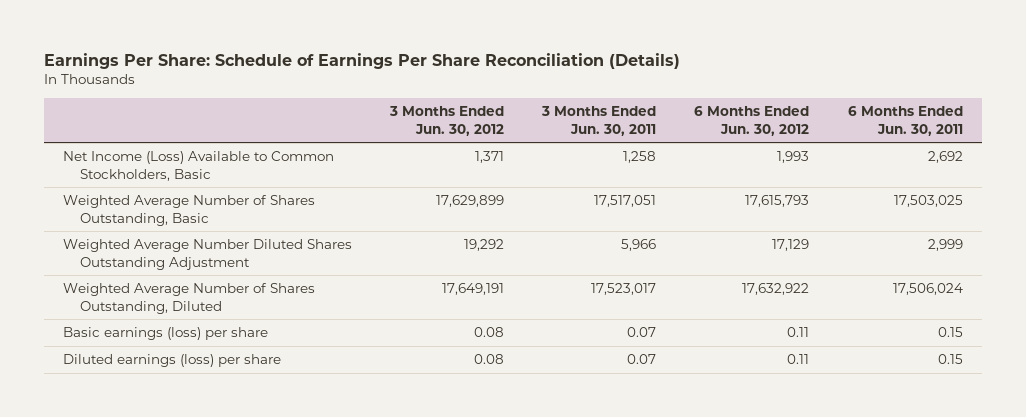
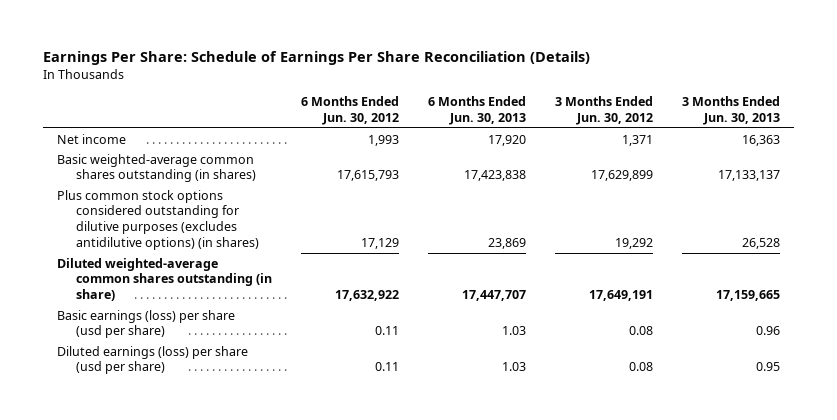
- | 3 Months Ended Jun. 30, 2012 | 3 Months Ended Jun. 30, 2011 | 6 Months Ended Jun. 30, 2012 | 6 Months Ended Jun. 30, 2011
+ | 6 Months Ended Jun. 30, 2012 | 6 Months Ended Jun. 30, 2013 | 3 Months Ended Jun. 30, 2012 | 3 Months Ended Jun. 30, 2013
- Net Income (Loss) Available to Common Stockholders, Basic | 1,371 | 1,258 | 1,993 | 2,692
- Weighted Average Number of Shares Outstanding, Basic | 17,629,899 | 17,517,051 | 17,615,793 | 17,503,025
- Weighted Average Number Diluted Shares Outstanding Adjustment | 19,292 | 5,966 | 17,129 | 2,999
- Weighted Average Number of Shares Outstanding, Diluted | 17,649,191 | 17,523,017 | 17,632,922 | 17,506,024
- Basic earnings (loss) per share | 0.08 | 0.07 | 0.11 | 0.15
- Diluted earnings (loss) per share | 0.08 | 0.07 | 0.11 | 0.15
+ Net income | 1,993 | 17,920 | 1,371 | 16,363
+ Basic weighted-average common shares outstanding (in shares) | 17,615,793 | 17,423,838 | 17,629,899 | 17,133,137
+ Plus common stock options considered outstanding for dilutive purposes (excludes antidilutive options) (in shares) | 17,129 | 23,869 | 19,292 | 26,528
+ Diluted weighted-average common shares outstanding (in share) | 17,632,922 | 17,447,707 | 17,649,191 | 17,159,665
+ Basic earnings (loss) per share (usd per share) | 0.11 | 1.03 | 0.08 | 0.96
+ Diluted earnings (loss) per share (usd per share) | 0.11 | 1.03 | 0.08 | 0.95

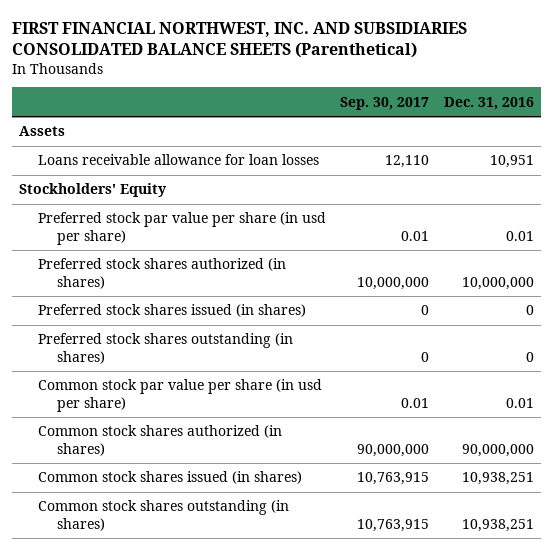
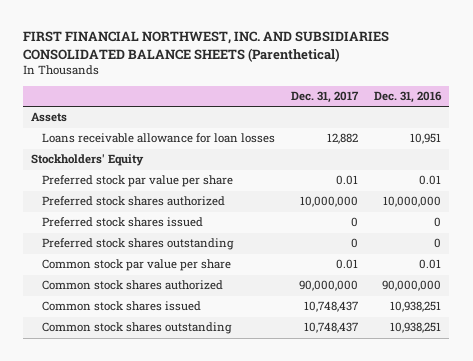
- | Sep. 30, 2017 | Dec. 31, 2016
+ | Dec. 31, 2017 | Dec. 31, 2016
- Preferred stock par value per share (in usd per share) | 0.01 | 0.01
- Preferred stock shares authorized (in shares) | 10,000,000 | 10,000,000
- Preferred stock shares issued (in shares) | 0 | 0
- Preferred stock shares outstanding (in shares) | 0 | 0
- Common stock par value per share (in usd per share) | 0.01 | 0.01
- Common stock shares authorized (in shares) | 90,000,000 | 90,000,000
- Common stock shares issued (in shares) | 10,763,915 | 10,938,251
- Common stock shares outstanding (in shares) | 10,763,915 | 10,938,251
+ Preferred stock par value per share | 0.01 | 0.01
+ Preferred stock shares authorized | 10,000,000 | 10,000,000
+ Preferred stock shares issued | 0 | 0
+ Preferred stock shares outstanding | 0 | 0
+ Common stock par value per share | 0.01 | 0.01
+ Common stock shares authorized | 90,000,000 | 90,000,000
+ Common stock shares issued | 10,748,437 | 10,938,251
+ Common stock shares outstanding | 10,748,437 | 10,938,251

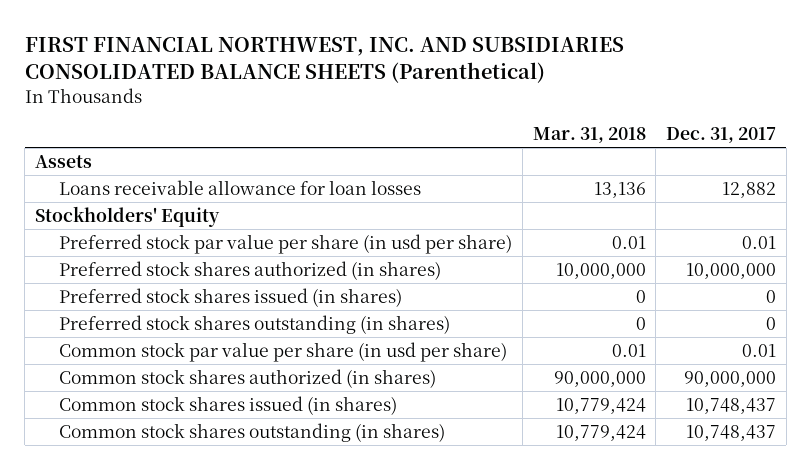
- | Dec. 31, 2017 | Dec. 31, 2016
+ | Mar. 31, 2018 | Dec. 31, 2017
- Preferred stock par value per share | 0.01 | 0.01
- Preferred stock shares authorized | 10,000,000 | 10,000,000
- Preferred stock shares issued | 0 | 0
- Preferred stock shares outstanding | 0 | 0
- Common stock par value per share | 0.01 | 0.01
- Common stock shares authorized | 90,000,000 | 90,000,000
- Common stock shares issued | 10,748,437 | 10,938,251
- Common stock shares outstanding | 10,748,437 | 10,938,251
+ Preferred stock par value per share (in usd per share) | 0.01 | 0.01
+ Preferred stock shares authorized (in shares) | 10,000,000 | 10,000,000
+ Preferred stock shares issued (in shares) | 0 | 0
+ Preferred stock shares outstanding (in shares) | 0 | 0
+ Common stock par value per share (in usd per share) | 0.01 | 0.01
+ Common stock shares authorized (in shares) | 90,000,000 | 90,000,000
+ Common stock shares issued (in shares) | 10,779,424 | 10,748,437
+ Common stock shares outstanding (in shares) | 10,779,424 | 10,748,437

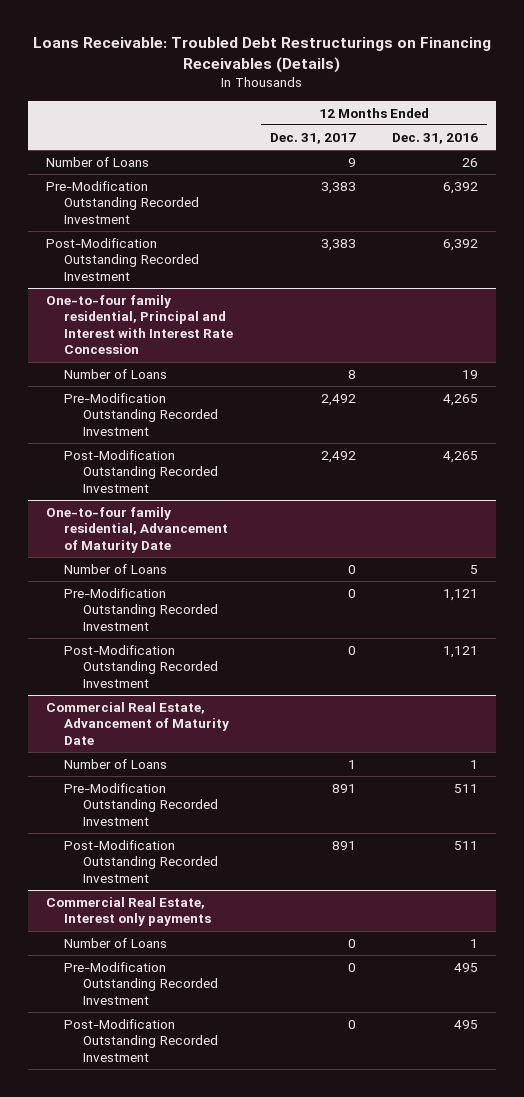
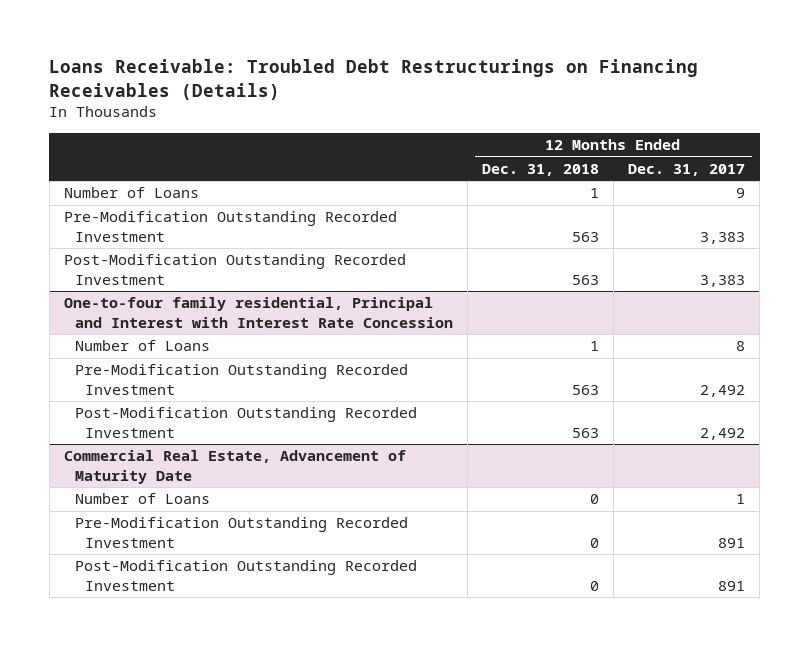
- | 12 Months Ended Dec. 31, 2017 | 12 Months Ended Dec. 31, 2016
+ | 12 Months Ended Dec. 31, 2018 | 12 Months Ended Dec. 31, 2017
- One-to-four family residential, Advancement of Maturity Date
- Number of Loans | 0 | 5
- Pre-Modification Outstanding Recorded Investment | 0 | 1,121
- Post-Modification Outstanding Recorded Investment | 0 | 1,121
- Commercial Real Estate, Interest only payments
- Number of Loans | 0 | 1
- Pre-Modification Outstanding Recorded Investment | 0 | 495
- Post-Modification Outstanding Recorded Investment | 0 | 495

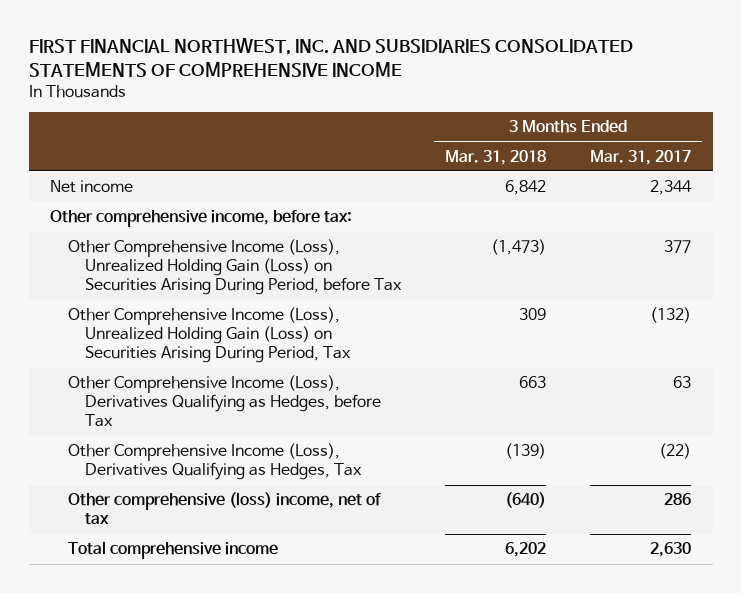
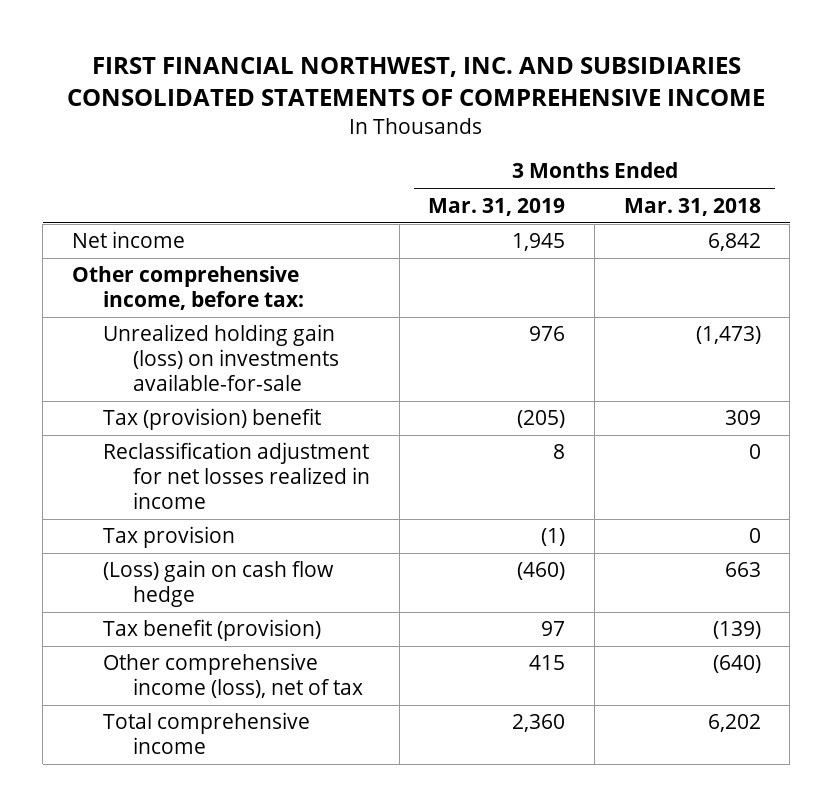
- | 3 Months Ended Mar. 31, 2018 | 3 Months Ended Mar. 31, 2017
+ | 3 Months Ended Mar. 31, 2019 | 3 Months Ended Mar. 31, 2018
- Other Comprehensive Income (Loss), Unrealized Holding Gain (Loss) on Securities Arising During Period, before Tax | (1,473) | 377
- Other Comprehensive Income (Loss), Unrealized Holding Gain (Loss) on Securities Arising During Period, Tax | 309 | (132)
- Other Comprehensive Income (Loss), Derivatives Qualifying as Hedges, before Tax | 663 | 63
- Other Comprehensive Income (Loss), Derivatives Qualifying as Hedges, Tax | (139) | (22)
- Other comprehensive (loss) income, net of tax | (640) | 286
+ Unrealized holding gain (loss) on investments available-for-sale | 976 | (1,473)
+ Tax (provision) benefit | (205) | 309
+ Reclassification adjustment for net losses realized in income | 8 | 0
+ Tax provision | (1) | 0
+ (Loss) gain on cash flow hedge | (460) | 663
+ Tax benefit (provision) | 97 | (139)
+ Other comprehensive income (loss), net of tax | 415 | (640)

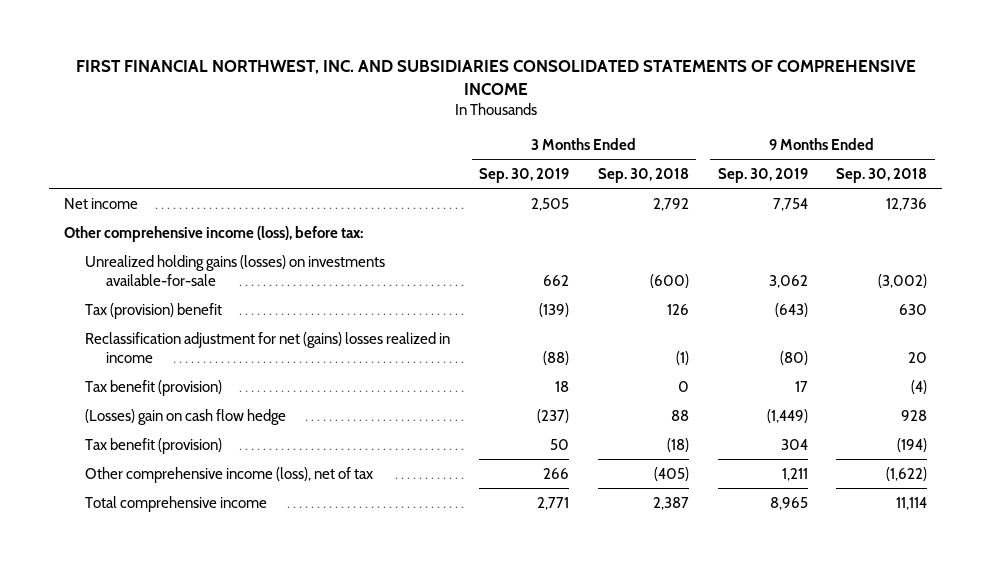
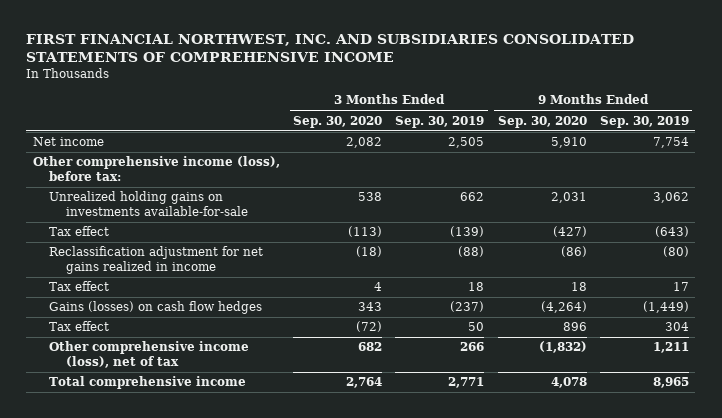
- | 3 Months Ended Sep. 30, 2019 | 3 Months Ended Sep. 30, 2018 | 9 Months Ended Sep. 30, 2019 | 9 Months Ended Sep. 30, 2018
+ | 3 Months Ended Sep. 30, 2020 | 3 Months Ended Sep. 30, 2019 | 9 Months Ended Sep. 30, 2020 | 9 Months Ended Sep. 30, 2019
- Unrealized holding gains (losses) on investments available-for-sale | 662 | (600) | 3,062 | (3,002)
- Tax (provision) benefit | (139) | 126 | (643) | 630
- Reclassification adjustment for net (gains) losses realized in income | (88) | (1) | (80) | 20
- Tax benefit (provision) | 18 | 0 | 17 | (4)
- (Losses) gain on cash flow hedge | (237) | 88 | (1,449) | 928
- Tax benefit (provision) | 50 | (18) | 304 | (194)
+ Unrealized holding gains on investments available-for-sale | 538 | 662 | 2,031 | 3,062
+ Tax effect | (113) | (139) | (427) | (643)
+ Reclassification adjustment for net gains realized in income | (18) | (88) | (86) | (80)
+ Tax effect | 4 | 18 | 18 | 17
+ Gains (losses) on cash flow hedges | 343 | (237) | (4,264) | (1,449)
+ Tax effect | (72) | 50 | 896 | 304

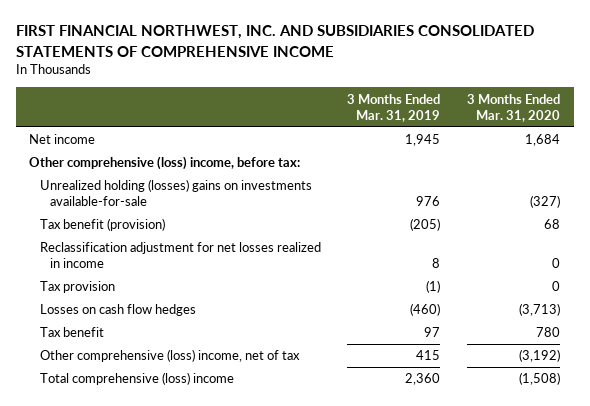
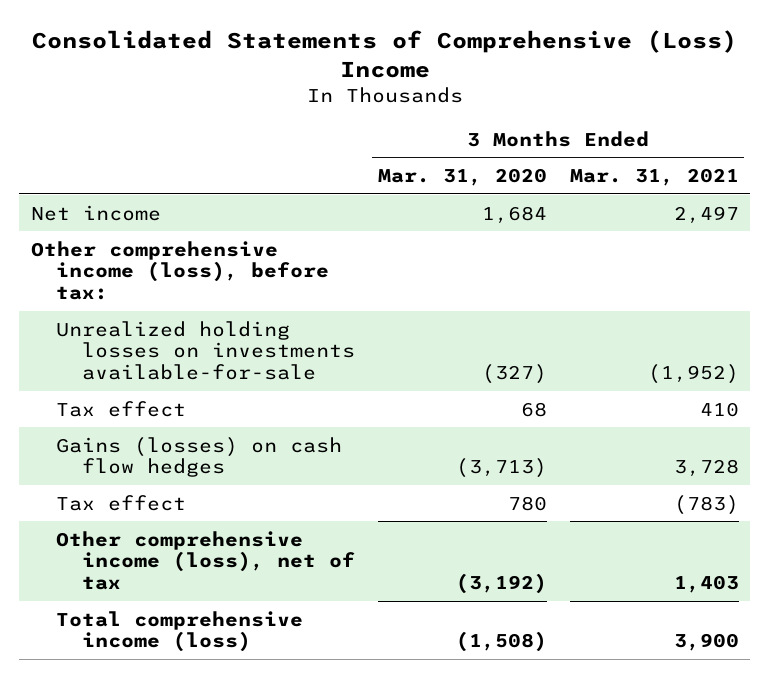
- FIRST FINANCIAL NORTHWEST, INC. AND SUBSIDIARIES CONSOLIDATED STATEMENTS OF COMPREHENSIVE INCOME
+ Consolidated Statements of Comprehensive (Loss) Income
- | 3 Months Ended Mar. 31, 2019 | 3 Months Ended Mar. 31, 2020
+ | 3 Months Ended Mar. 31, 2020 | 3 Months Ended Mar. 31, 2021
- Other comprehensive (loss) income, before tax:
- Unrealized holding (losses) gains on investments available-for-sale | 976 | (327)
- Tax benefit (provision) | (205) | 68
- Reclassification adjustment for net losses realized in income | 8 | 0
- Tax provision | (1) | 0
- Losses on cash flow hedges | (460) | (3,713)
- Tax benefit | 97 | 780
- Other comprehensive (loss) income, net of tax | 415 | (3,192)
- Total comprehensive (loss) income | 2,360 | (1,508)
+ Other comprehensive income (loss), before tax:
+ Unrealized holding losses on investments available-for-sale | (327) | (1,952)
+ Tax effect | 68 | 410
+ Gains (losses) on cash flow hedges | (3,713) | 3,728
+ Tax effect | 780 | (783)
+ Other comprehensive income (loss), net of tax | (3,192) | 1,403
+ Total comprehensive income (loss) | (1,508) | 3,900

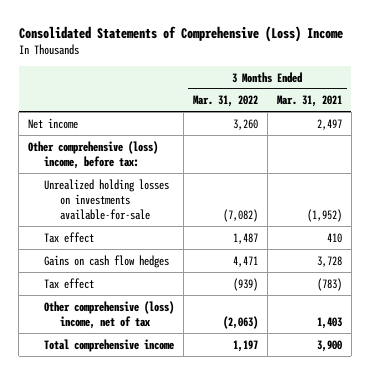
- | 3 Months Ended Mar. 31, 2020 | 3 Months Ended Mar. 31, 2021
+ | 3 Months Ended Mar. 31, 2022 | 3 Months Ended Mar. 31, 2021
- Other comprehensive income (loss), before tax:
+ Other comprehensive (loss) income, before tax:
- Gains (losses) on cash flow hedges | (3,713) | 3,728
+ Gains on cash flow hedges | 4,471 | 3,728
- Other comprehensive income (loss), net of tax | (3,192) | 1,403
- Total comprehensive income (loss) | (1,508) | 3,900
+ Other comprehensive (loss) income, net of tax | (2,063) | 1,403
+ Total comprehensive income | 1,197 | 3,900

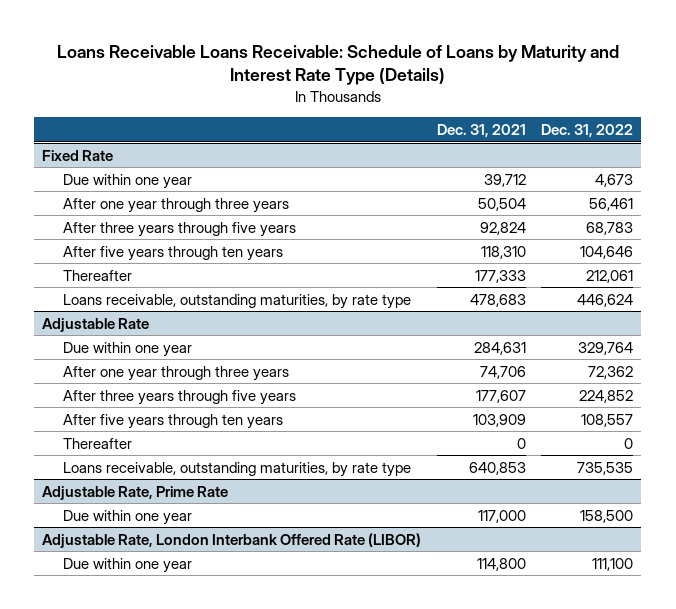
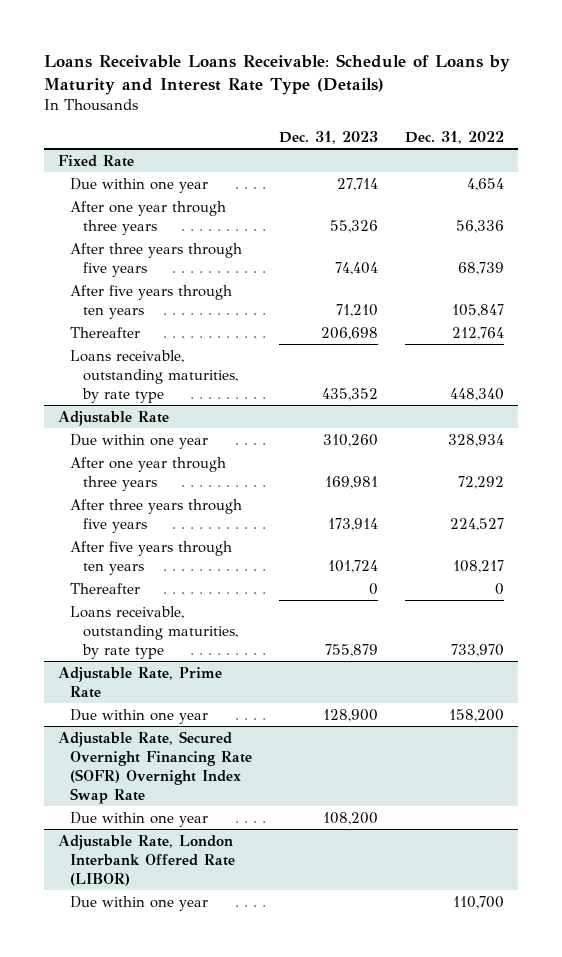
- | Dec. 31, 2021 | Dec. 31, 2022
+ | Dec. 31, 2023 | Dec. 31, 2022
@ Fixed Rate
- Due within one year | 39,712 | 4,673
- After one year through three years | 50,504 | 56,461
- After three years through five years | 92,824 | 68,783
- After five years through ten years | 118,310 | 104,646
- Thereafter | 177,333 | 212,061
- Loans receivable, outstanding maturities, by rate type | 478,683 | 446,624
+ Due within one year | 27,714 | 4,654
+ After one year through three years | 55,326 | 56,336
+ After three years through five years | 74,404 | 68,739
+ After five years through ten years | 71,210 | 105,847
+ Thereafter | 206,698 | 212,764
+ Loans receivable, outstanding maturities, by rate type | 435,352 | 448,340
@ Adjustable Rate
- Due within one year | 284,631 | 329,764
- After one year through three years | 74,706 | 72,362
- After three years through five years | 177,607 | 224,852
- After five years through ten years | 103,909 | 108,557
+ Due within one year | 310,260 | 328,934
+ After one year through three years | 169,981 | 72,292
+ After three years through five years | 173,914 | 224,527
+ After five years through ten years | 101,724 | 108,217
- Loans receivable, outstanding maturities, by rate type | 640,853 | 735,535
+ Loans receivable, outstanding maturities, by rate type | 755,879 | 733,970
@ Adjustable Rate, Prime Rate
- Due within one year | 117,000 | 158,500
+ Due within one year | 128,900 | 158,200
+ Adjustable Rate, Secured Overnight Financing Rate (SOFR) Overnight Index Swap Rate
+ Due within one year | 108,200 |
@ Adjustable Rate, London Interbank Offered Rate (LIBOR)
- Due within one year | 114,800 | 111,100
+ Due within one year | | 110,700

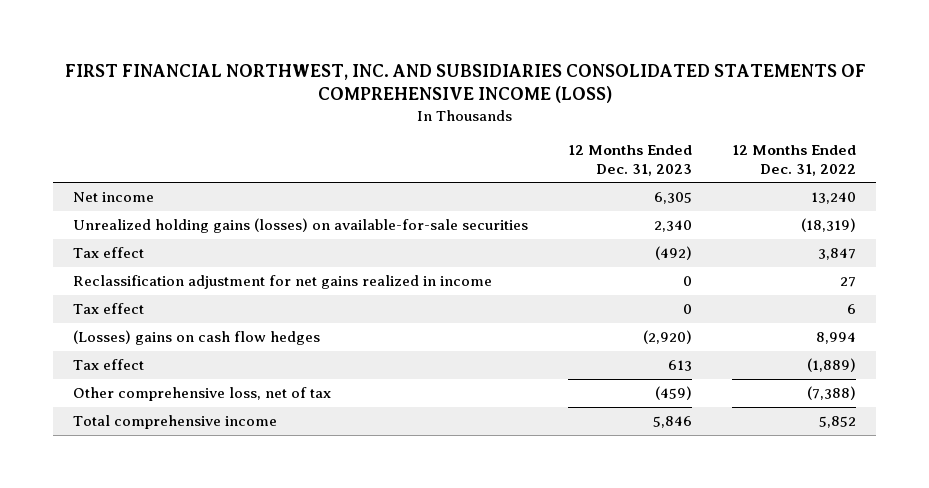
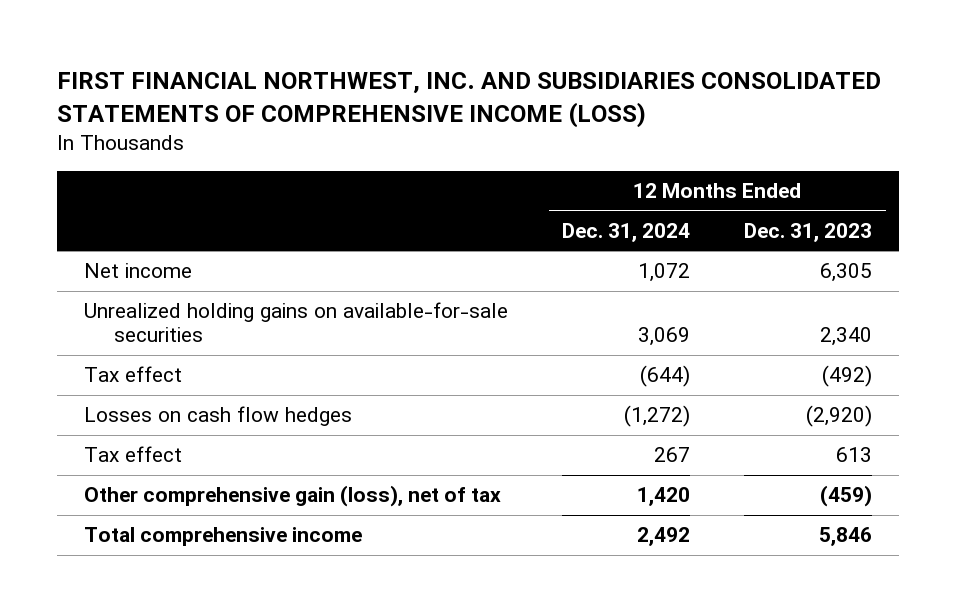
- | 12 Months Ended Dec. 31, 2023 | 12 Months Ended Dec. 31, 2022
+ | 12 Months Ended Dec. 31, 2024 | 12 Months Ended Dec. 31, 2023
- Unrealized holding gains (losses) on available-for-sale securities | 2,340 | (18,319)
+ Unrealized holding gains on available-for-sale securities | 3,069 | 2,340
- Reclassification adjustment for net gains realized in income | 0 | 27
- Tax effect | 0 | 6
- (Losses) gains on cash flow hedges | (2,920) | 8,994
+ Losses on cash flow hedges | (1,272) | (2,920)
- Other comprehensive loss, net of tax | (459) | (7,388)
+ Other comprehensive gain (loss), net of tax | 1,420 | (459)

